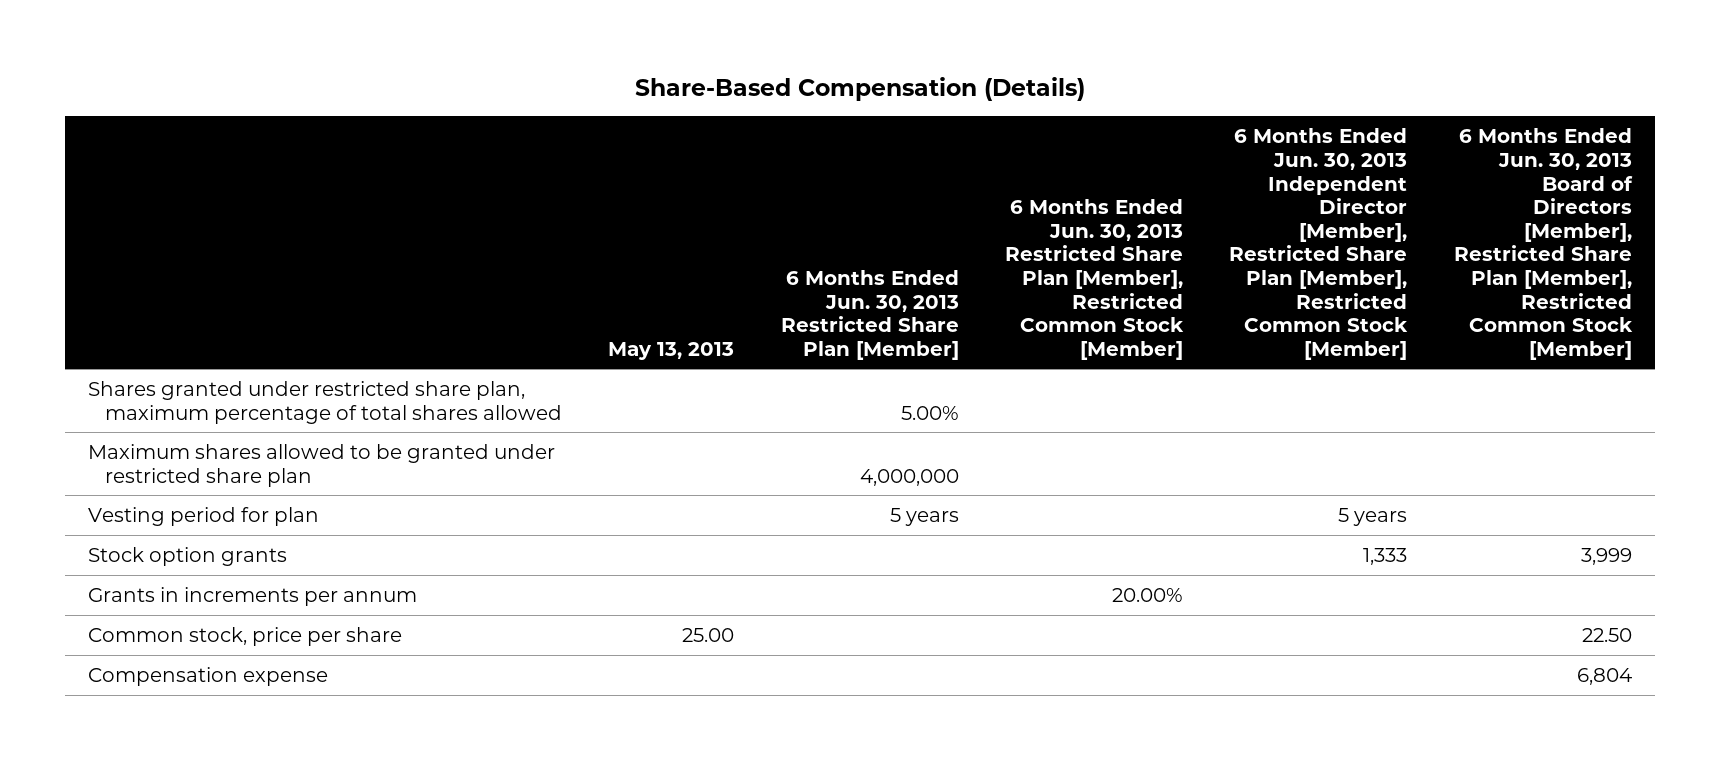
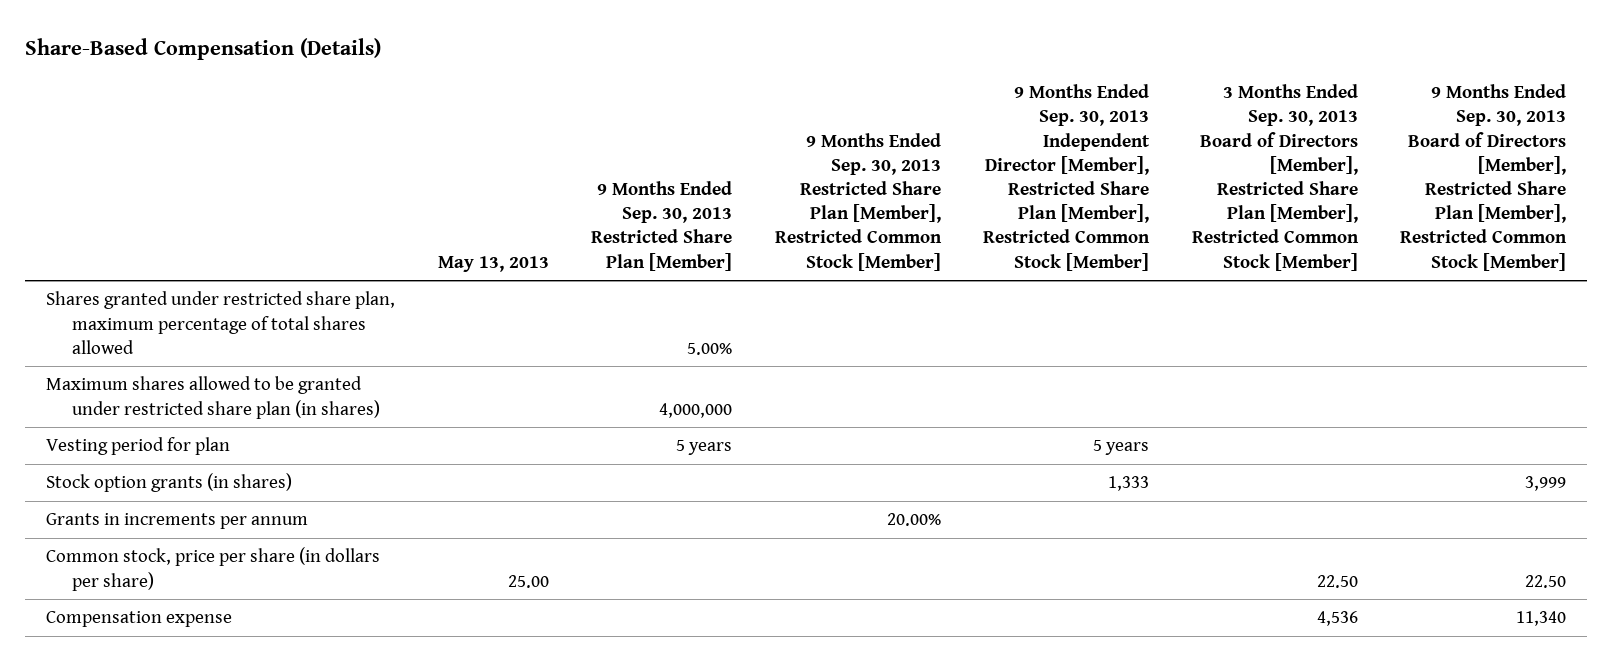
- | May 13, 2013 | 6 Months Ended Jun. 30, 2013 Restricted Share Plan [Member] | 6 Months Ended Jun. 30, 2013 Restricted Share Plan [Member], Restricted Common Stock [Member] | 6 Months Ended Jun. 30, 2013 Independent Director [Member], Restricted Share Plan [Member], Restricted Common Stock [Member] | 6 Months Ended Jun. 30, 2013 Board of Directors [Member], Restricted Share Plan [Member], Restricted Common Stock [Member]
+ | May 13, 2013 | 9 Months Ended Sep. 30, 2013 Restricted Share Plan [Member] | 9 Months Ended Sep. 30, 2013 Restricted Share Plan [Member], Restricted Common Stock [Member] | 9 Months Ended Sep. 30, 2013 Independent Director [Member], Restricted Share Plan [Member], Restricted Common Stock [Member] | 3 Months Ended Sep. 30, 2013 Board of Directors [Member], Restricted Share Plan [Member], Restricted Common Stock [Member] | 9 Months Ended Sep. 30, 2013 Board of Directors [Member], Restricted Share Plan [Member], Restricted Common Stock [Member]
- Maximum shares allowed to be granted under restricted share plan | | 4,000,000 | | |
+ Maximum shares allowed to be granted under restricted share plan (in shares) | | 4,000,000 | | | |
- Stock option grants | | | | 1,333 | 3,999
+ Stock option grants (in shares) | | | | 1,333 | | 3,999
- Common stock, price per share | 25.00 | | | | 22.50
+ Common stock, price per share (in dollars per share) | 25.00 | | | | 22.50 | 22.50

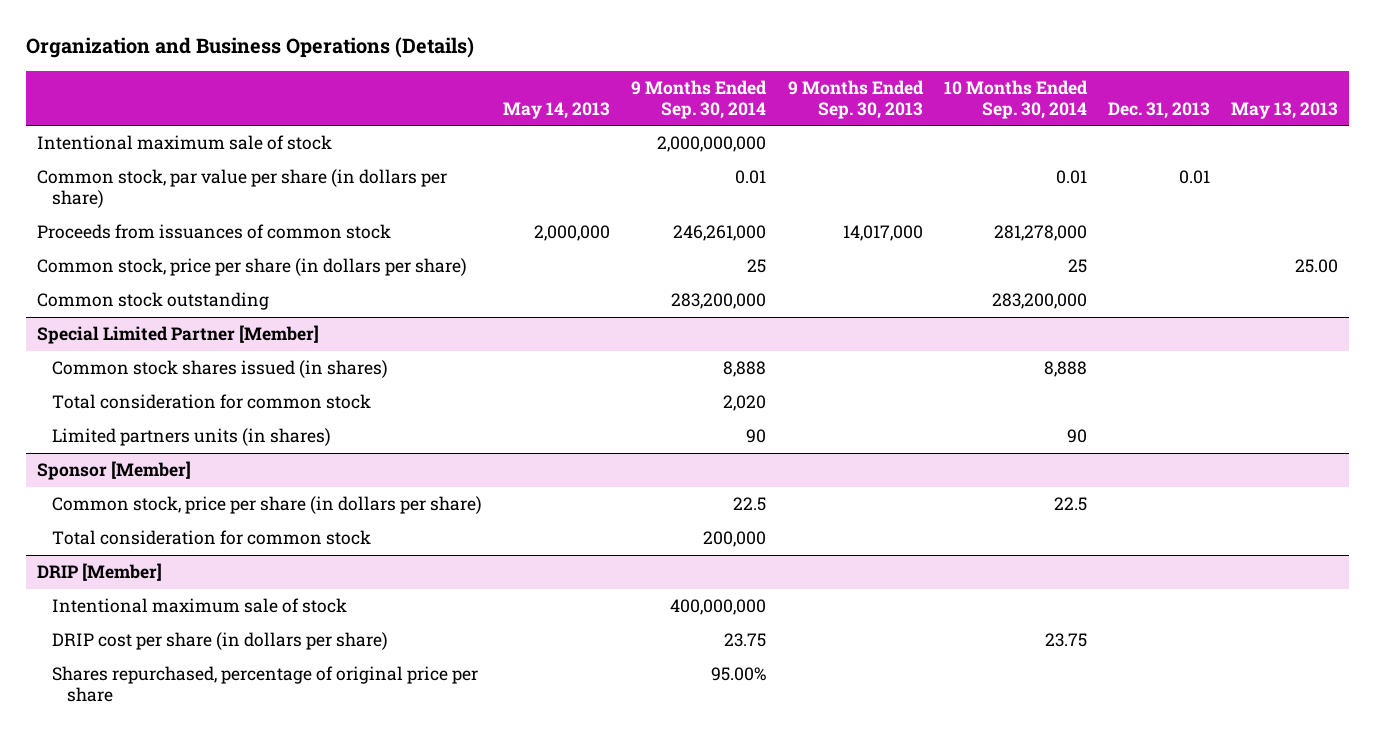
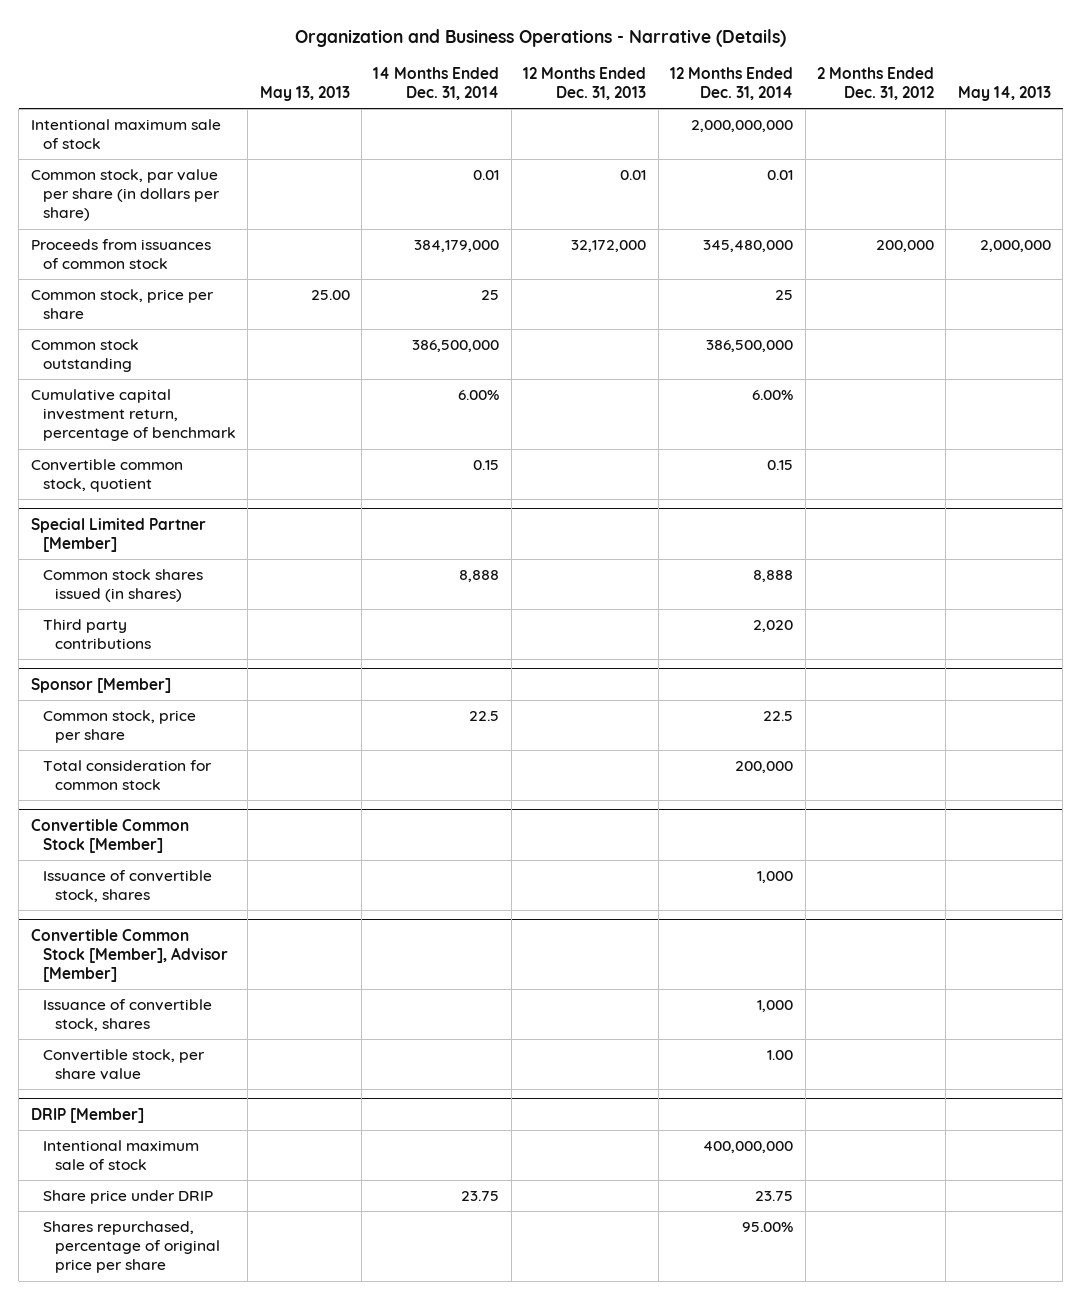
- Organization and Business Operations (Details)
+ Organization and Business Operations - Narrative (Details)
- | May 14, 2013 | 9 Months Ended Sep. 30, 2014 | 9 Months Ended Sep. 30, 2013 | 10 Months Ended Sep. 30, 2014 | Dec. 31, 2013 | May 13, 2013
+ | May 13, 2013 | 14 Months Ended Dec. 31, 2014 | 12 Months Ended Dec. 31, 2013 | 12 Months Ended Dec. 31, 2014 | 2 Months Ended Dec. 31, 2012 | May 14, 2013
- Common stock, price per share (in dollars per share) | | 25 | | 25 | | 25.00
+ Common stock, price per share | 25.00 | 25 | | 25 | |
+ Cumulative capital investment return, percentage of benchmark | | 6.00% | | 6.00% | |
+ Convertible common stock, quotient | | 0.15 | | 0.15 | |
@ Special Limited Partner [Member]
- Total consideration for common stock | | 2,020 | | | |
- Limited partners units (in shares) | | 90 | | 90 | |
+ Third party contributions | | | | 2,020 | |
@ Sponsor [Member]
- Common stock, price per share (in dollars per share) | | 22.5 | | 22.5 | |
+ Common stock, price per share | | 22.5 | | 22.5 | |
+ Convertible Common Stock [Member]
+ Issuance of convertible stock, shares | | | | 1,000 | |
+ Convertible Common Stock [Member], Advisor [Member]
+ Issuance of convertible stock, shares | | | | 1,000 | |
+ Convertible stock, per share value | | | | 1.00 | |
@ DRIP [Member]
- DRIP cost per share (in dollars per share) | | 23.75 | | 23.75 | |
+ Share price under DRIP | | 23.75 | | 23.75 | |

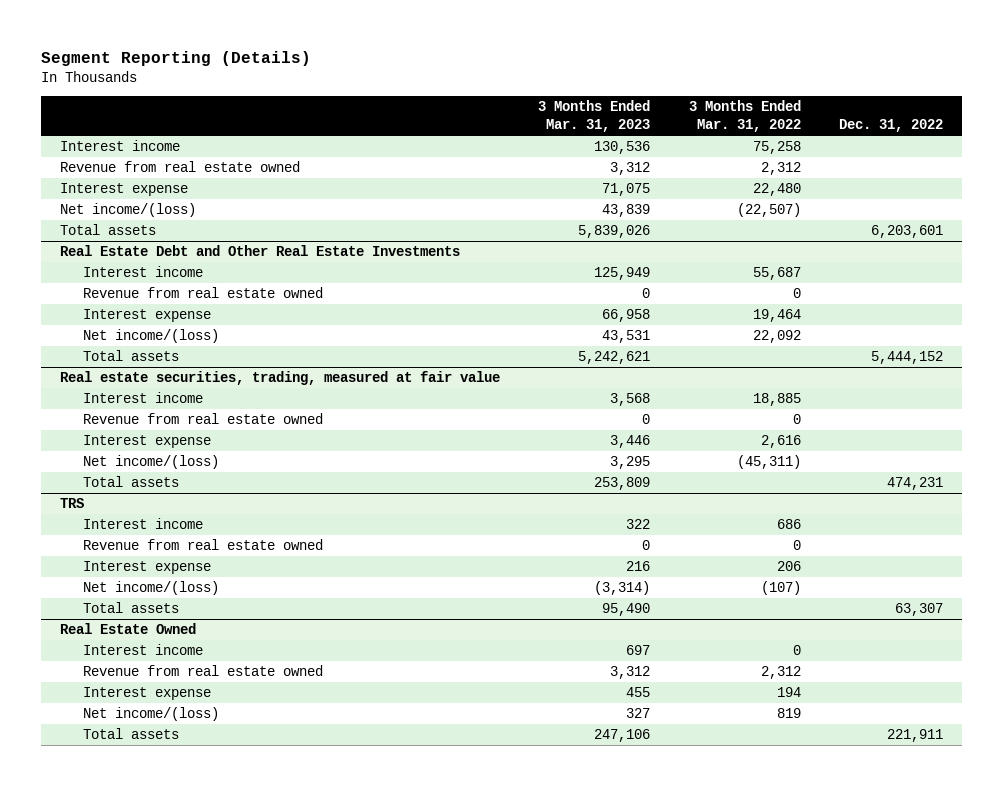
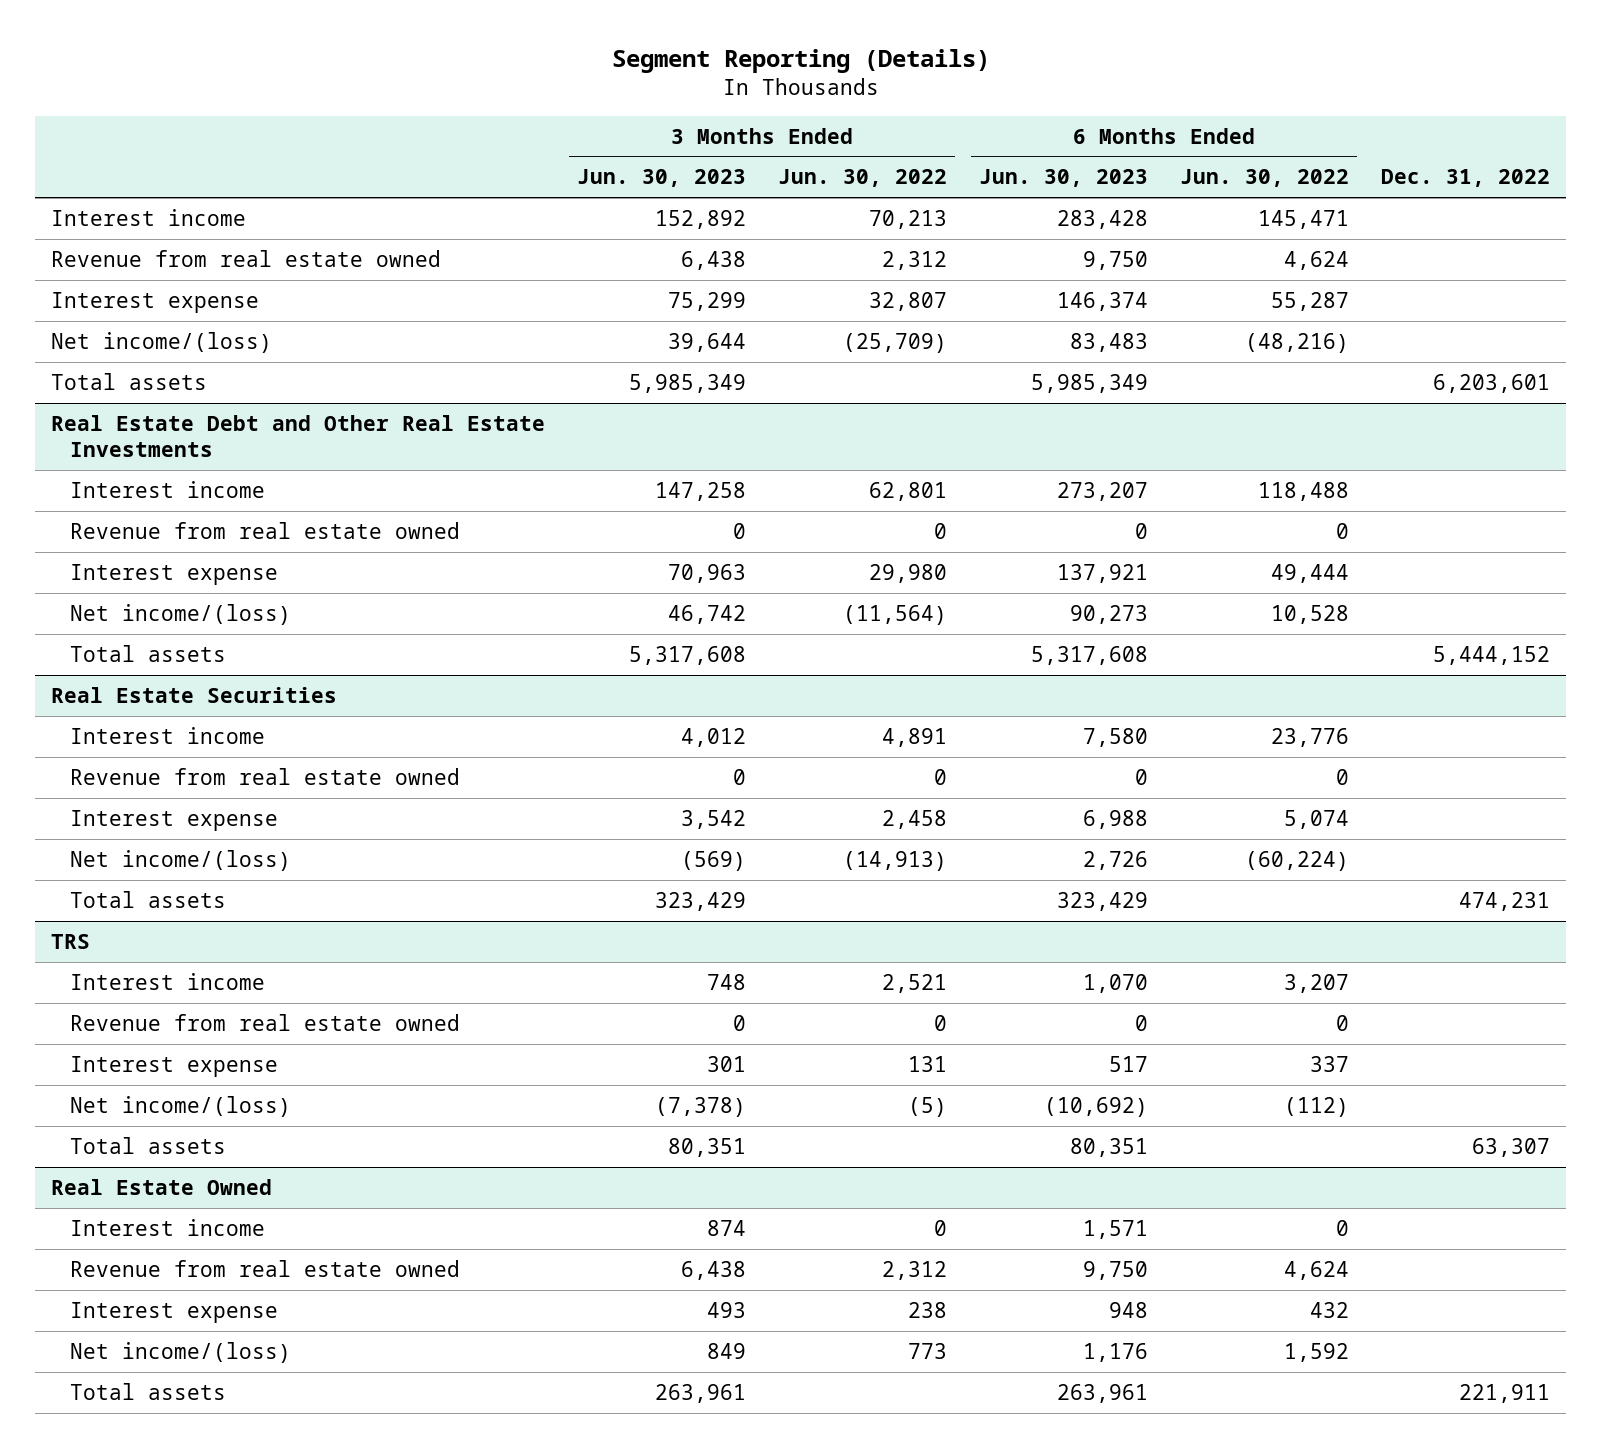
- | 3 Months Ended Mar. 31, 2023 | 3 Months Ended Mar. 31, 2022 | Dec. 31, 2022
+ | 3 Months Ended Jun. 30, 2023 | 3 Months Ended Jun. 30, 2022 | 6 Months Ended Jun. 30, 2023 | 6 Months Ended Jun. 30, 2022 | Dec. 31, 2022
- Real estate securities, trading, measured at fair value
+ Real Estate Securities

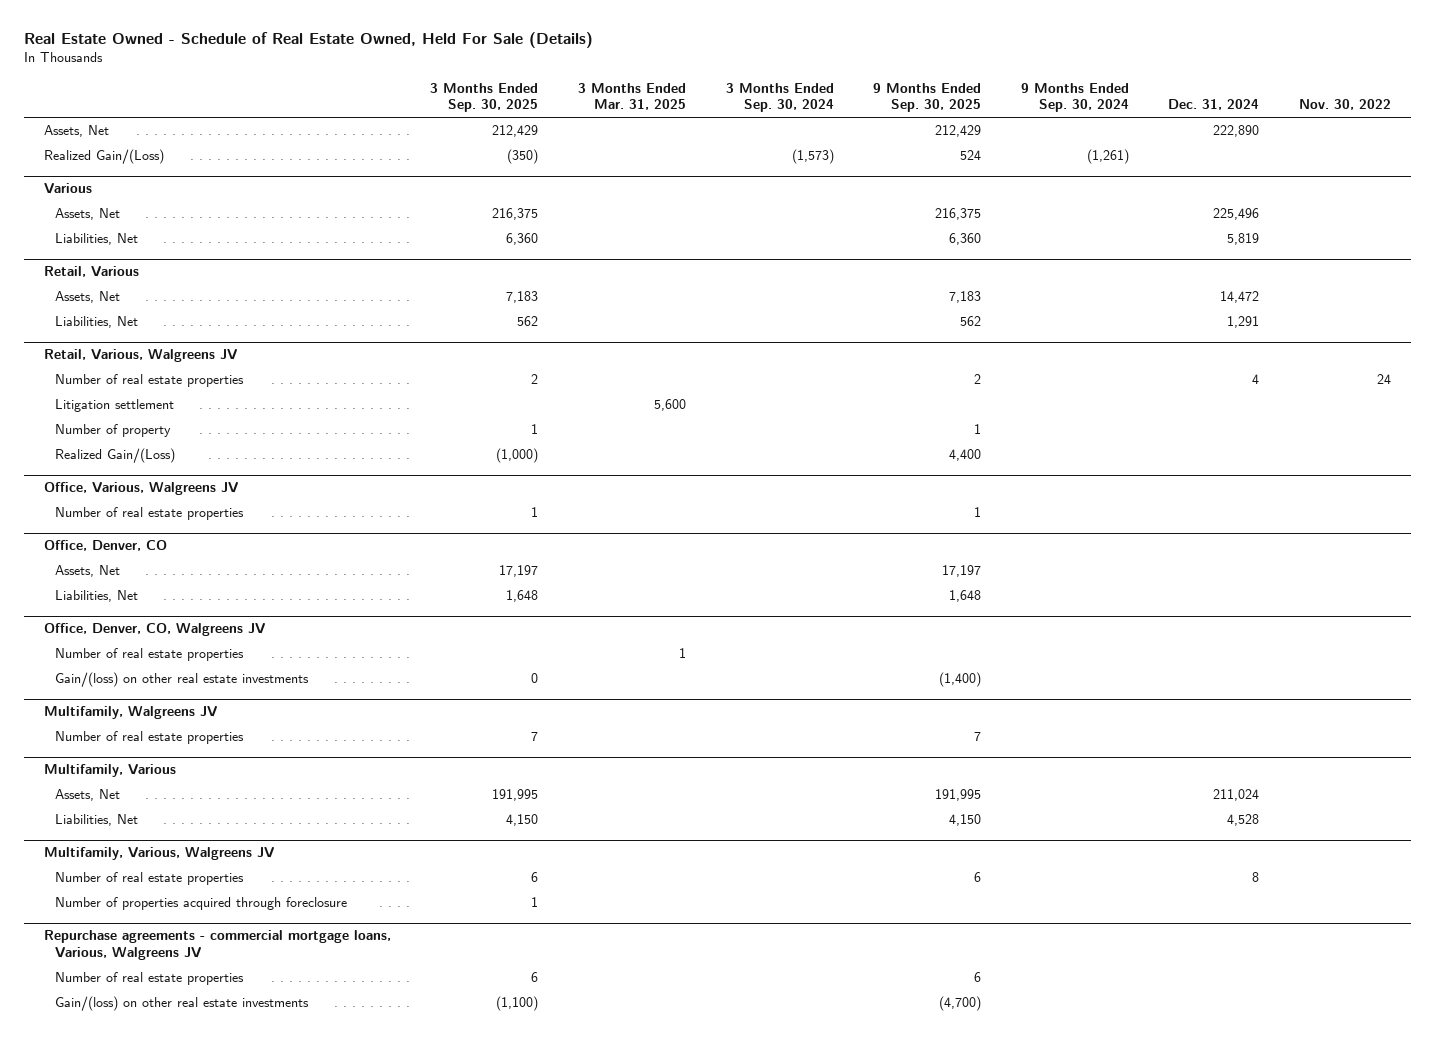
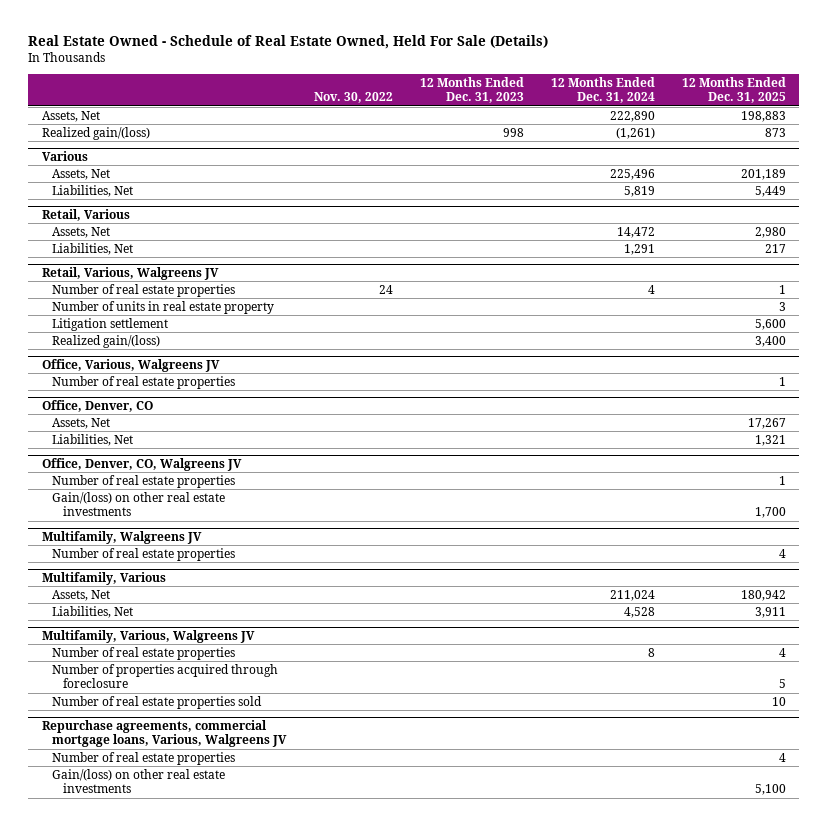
- | 3 Months Ended Sep. 30, 2025 | 3 Months Ended Mar. 31, 2025 | 3 Months Ended Sep. 30, 2024 | 9 Months Ended Sep. 30, 2025 | 9 Months Ended Sep. 30, 2024 | Dec. 31, 2024 | Nov. 30, 2022
+ | Nov. 30, 2022 | 12 Months Ended Dec. 31, 2023 | 12 Months Ended Dec. 31, 2024 | 12 Months Ended Dec. 31, 2025
- Realized Gain/(Loss) | (350) | | (1,573) | 524 | (1,261) | |
+ Realized gain/(loss) | | 998 | (1,261) | 873
@ Retail, Various, Walgreens JV
+ Number of units in real estate property | | | | 3
- Number of property | 1 | | | 1 | | |
- Realized Gain/(Loss) | (1,000) | | | 4,400 | | |
+ Realized gain/(loss) | | | | 3,400
- Repurchase agreements - commercial mortgage loans, Various, Walgreens JV
@ Multifamily, Various, Walgreens JV
+ Number of real estate properties sold | | | | 10
+ Repurchase agreements, commercial mortgage loans, Various, Walgreens JV

